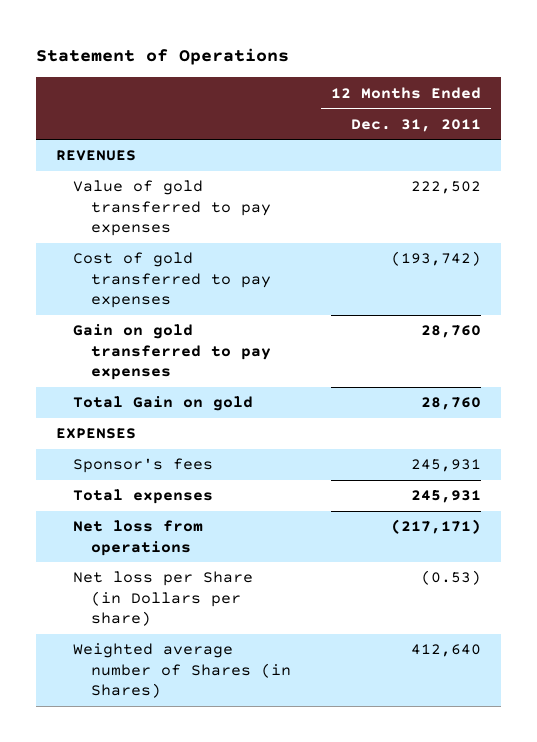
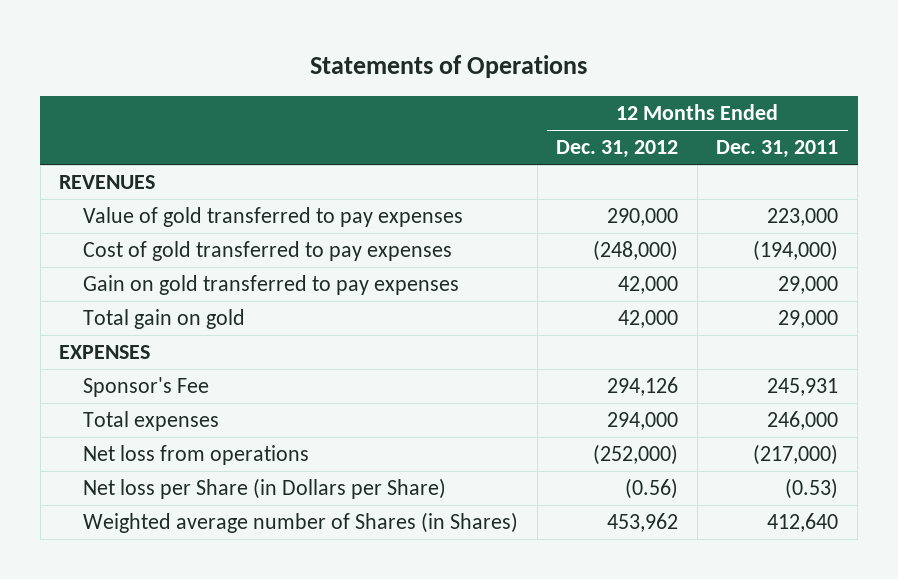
- Statement of Operations
+ Statements of Operations
- | 12 Months Ended Dec. 31, 2011
+ | 12 Months Ended Dec. 31, 2012 | 12 Months Ended Dec. 31, 2011
- Value of gold transferred to pay expenses | 222,502
- Cost of gold transferred to pay expenses | (193,742)
- Gain on gold transferred to pay expenses | 28,760
- Total Gain on gold | 28,760
+ Value of gold transferred to pay expenses | 290,000 | 223,000
+ Cost of gold transferred to pay expenses | (248,000) | (194,000)
+ Gain on gold transferred to pay expenses | 42,000 | 29,000
+ Total gain on gold | 42,000 | 29,000
- Sponsor's fees | 245,931
- Total expenses | 245,931
- Net loss from operations | (217,171)
- Net loss per Share (in Dollars per share) | (0.53)
+ Sponsor's Fee | 294,126 | 245,931
+ Total expenses | 294,000 | 246,000
+ Net loss from operations | (252,000) | (217,000)
+ Net loss per Share (in Dollars per Share) | (0.56) | (0.53)

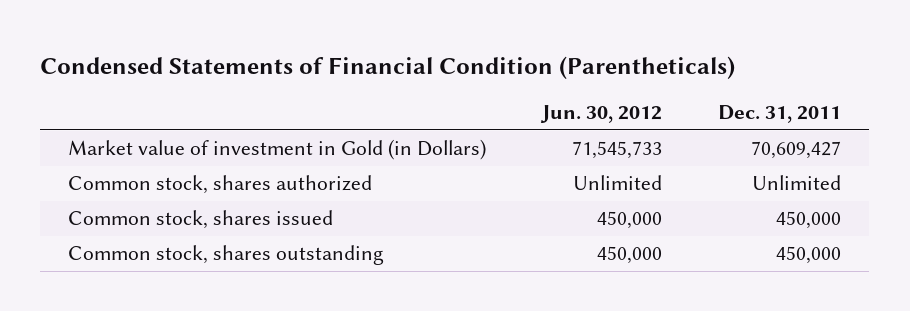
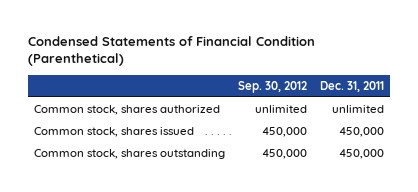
- Condensed Statements of Financial Condition (Parentheticals)
+ Condensed Statements of Financial Condition (Parenthetical)
- | Jun. 30, 2012 | Dec. 31, 2011
+ | Sep. 30, 2012 | Dec. 31, 2011
- Market value of investment in Gold (in Dollars) | 71,545,733 | 70,609,427
- Common stock, shares authorized | Unlimited | Unlimited
+ Common stock, shares authorized | unlimited | unlimited

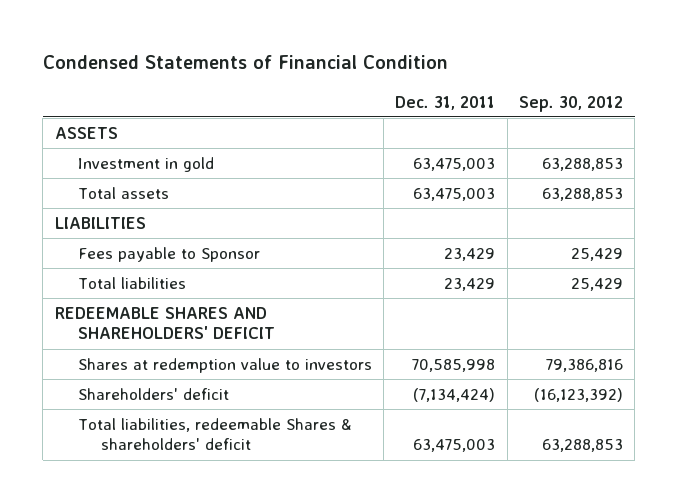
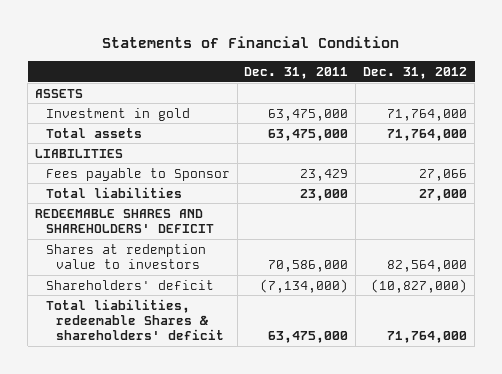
- Condensed Statements of Financial Condition
+ Statements of Financial Condition
- | Dec. 31, 2011 | Sep. 30, 2012
+ | Dec. 31, 2011 | Dec. 31, 2012
- Investment in gold | 63,475,003 | 63,288,853
- Total assets | 63,475,003 | 63,288,853
+ Investment in gold | 63,475,000 | 71,764,000
+ Total assets | 63,475,000 | 71,764,000
- Total liabilities | 23,429 | 25,429
+ Total liabilities | 23,000 | 27,000
- Shares at redemption value to investors | 70,585,998 | 79,386,816
- Shareholders' deficit | (7,134,424) | (16,123,392)
- Total liabilities, redeemable Shares & shareholders' deficit | 63,475,003 | 63,288,853
+ Shares at redemption value to investors | 70,586,000 | 82,564,000
+ Shareholders' deficit | (7,134,000) | (10,827,000)
+ Total liabilities, redeemable Shares & shareholders' deficit | 63,475,000 | 71,764,000

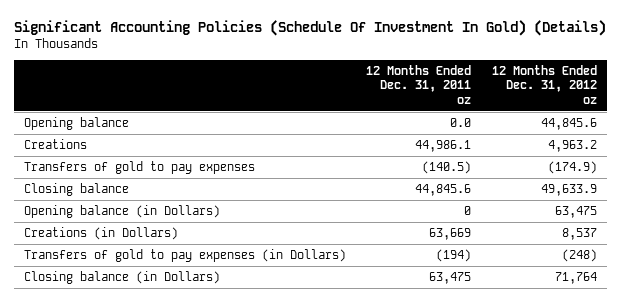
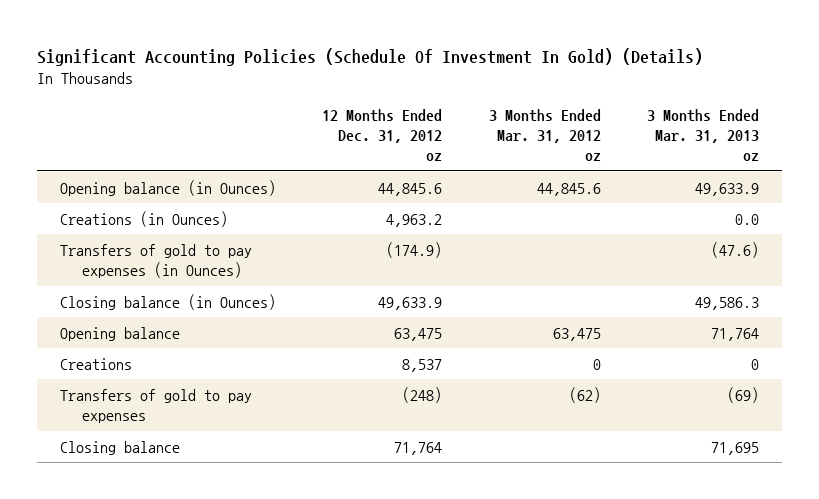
- | 12 Months Ended Dec. 31, 2011 oz | 12 Months Ended Dec. 31, 2012 oz
+ | 12 Months Ended Dec. 31, 2012 oz | 3 Months Ended Mar. 31, 2012 oz | 3 Months Ended Mar. 31, 2013 oz
- Opening balance | 0.0 | 44,845.6
- Creations | 44,986.1 | 4,963.2
- Transfers of gold to pay expenses | (140.5) | (174.9)
- Closing balance | 44,845.6 | 49,633.9
- Opening balance (in Dollars) | 0 | 63,475
- Creations (in Dollars) | 63,669 | 8,537
- Transfers of gold to pay expenses (in Dollars) | (194) | (248)
- Closing balance (in Dollars) | 63,475 | 71,764
+ Opening balance (in Ounces) | 44,845.6 | 44,845.6 | 49,633.9
+ Creations (in Ounces) | 4,963.2 | | 0.0
+ Transfers of gold to pay expenses (in Ounces) | (174.9) | | (47.6)
+ Closing balance (in Ounces) | 49,633.9 | | 49,586.3
+ Opening balance | 63,475 | 63,475 | 71,764
+ Creations | 8,537 | 0 | 0
+ Transfers of gold to pay expenses | (248) | (62) | (69)
+ Closing balance | 71,764 | | 71,695

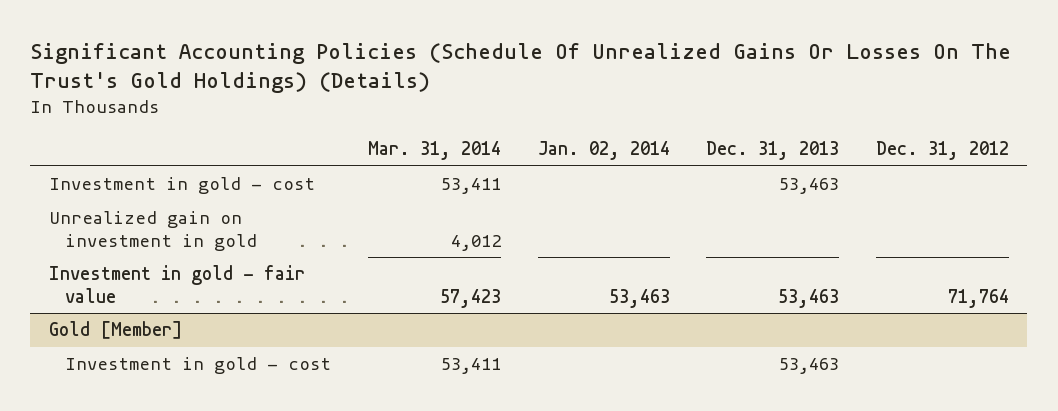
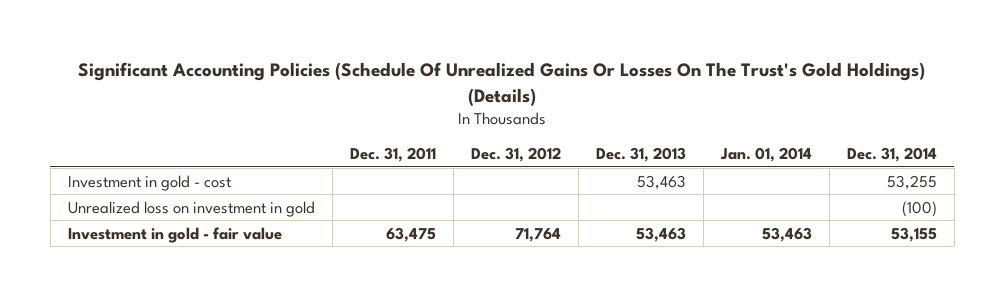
- | Mar. 31, 2014 | Jan. 02, 2014 | Dec. 31, 2013 | Dec. 31, 2012
+ | Dec. 31, 2011 | Dec. 31, 2012 | Dec. 31, 2013 | Jan. 01, 2014 | Dec. 31, 2014
- Unrealized gain on investment in gold | 4,012 | | |
+ Unrealized loss on investment in gold | | | | | (100)
- Gold [Member]
- Investment in gold - cost | 53,411 | | 53,463 |

